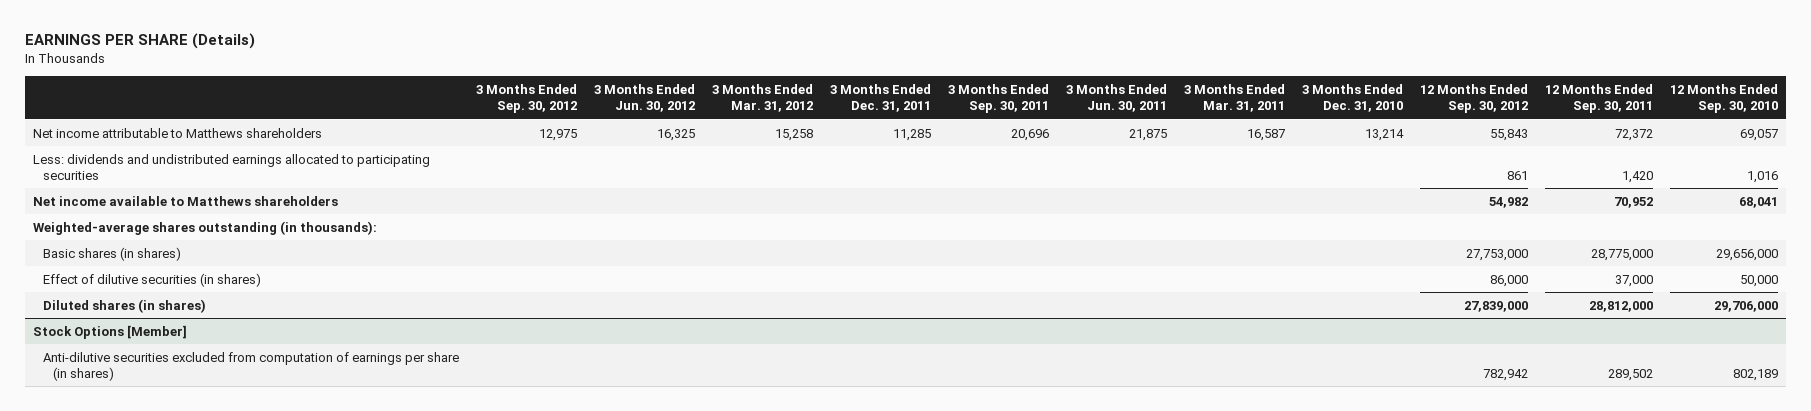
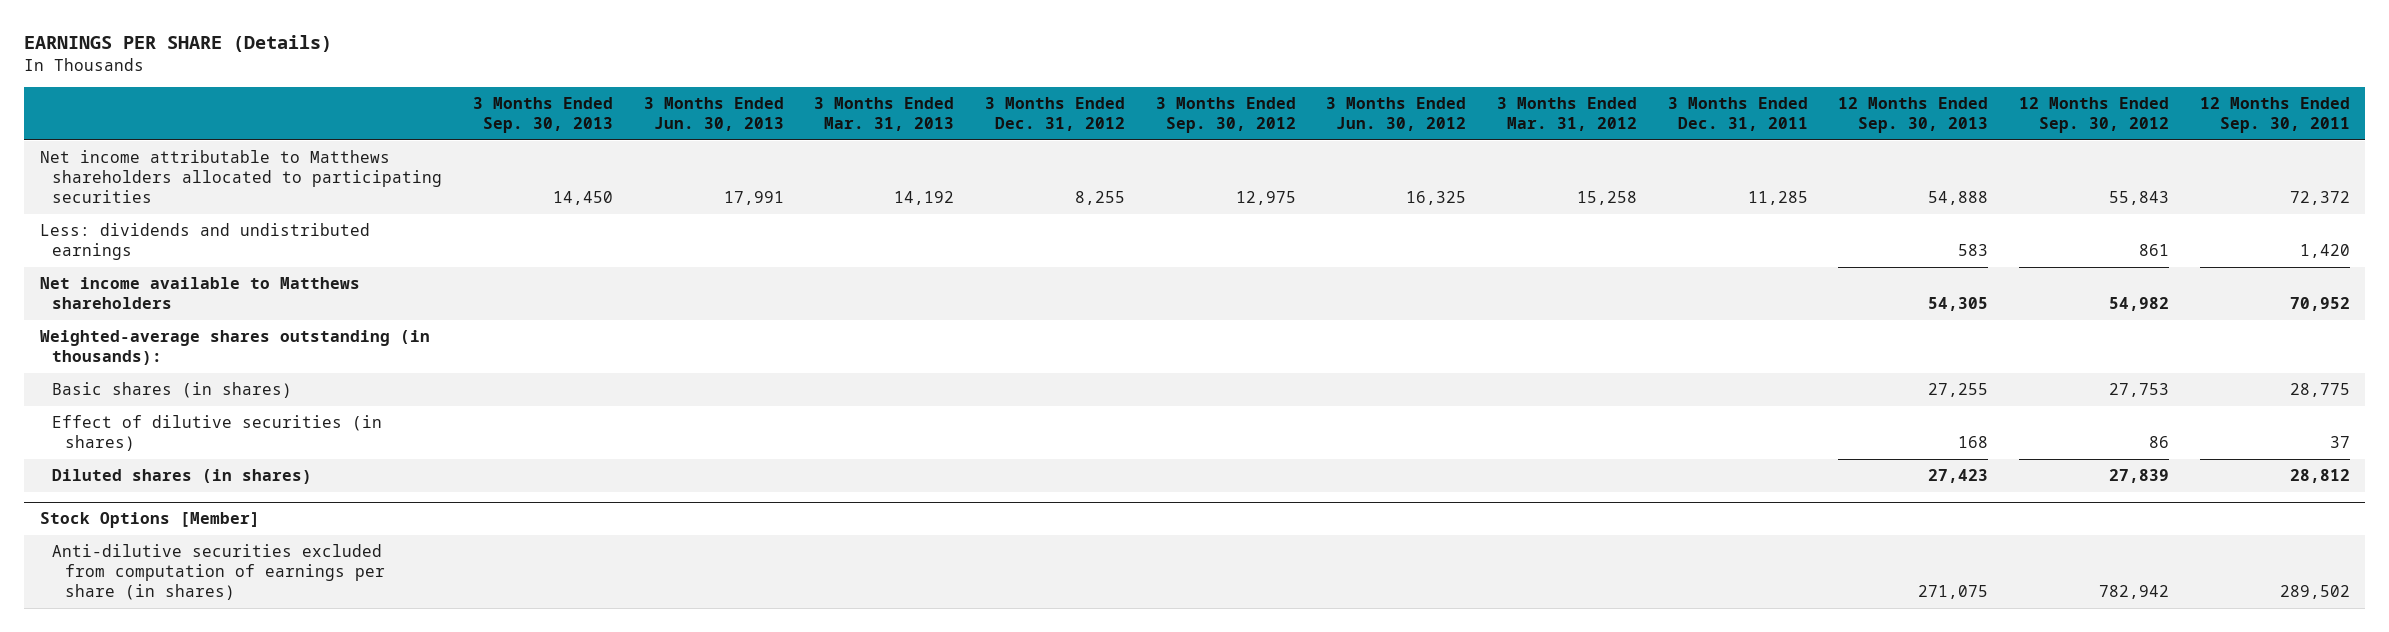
- | 3 Months Ended Sep. 30, 2012 | 3 Months Ended Jun. 30, 2012 | 3 Months Ended Mar. 31, 2012 | 3 Months Ended Dec. 31, 2011 | 3 Months Ended Sep. 30, 2011 | 3 Months Ended Jun. 30, 2011 | 3 Months Ended Mar. 31, 2011 | 3 Months Ended Dec. 31, 2010 | 12 Months Ended Sep. 30, 2012 | 12 Months Ended Sep. 30, 2011 | 12 Months Ended Sep. 30, 2010
+ | 3 Months Ended Sep. 30, 2013 | 3 Months Ended Jun. 30, 2013 | 3 Months Ended Mar. 31, 2013 | 3 Months Ended Dec. 31, 2012 | 3 Months Ended Sep. 30, 2012 | 3 Months Ended Jun. 30, 2012 | 3 Months Ended Mar. 31, 2012 | 3 Months Ended Dec. 31, 2011 | 12 Months Ended Sep. 30, 2013 | 12 Months Ended Sep. 30, 2012 | 12 Months Ended Sep. 30, 2011
- Net income attributable to Matthews shareholders | 12,975 | 16,325 | 15,258 | 11,285 | 20,696 | 21,875 | 16,587 | 13,214 | 55,843 | 72,372 | 69,057
- Less: dividends and undistributed earnings allocated to participating securities | | | | | | | | | 861 | 1,420 | 1,016
+ Net income attributable to Matthews shareholders allocated to participating securities | 14,450 | 17,991 | 14,192 | 8,255 | 12,975 | 16,325 | 15,258 | 11,285 | 54,888 | 55,843 | 72,372
+ Less: dividends and undistributed earnings | | | | | | | | | 583 | 861 | 1,420
- Basic shares (in shares) | | | | | | | | | 27,753,000 | 28,775,000 | 29,656,000
- Effect of dilutive securities (in shares) | | | | | | | | | 86,000 | 37,000 | 50,000
- Diluted shares (in shares) | | | | | | | | | 27,839,000 | 28,812,000 | 29,706,000
+ Basic shares (in shares) | | | | | | | | | 27,255 | 27,753 | 28,775
+ Effect of dilutive securities (in shares) | | | | | | | | | 168 | 86 | 37
+ Diluted shares (in shares) | | | | | | | | | 27,423 | 27,839 | 28,812

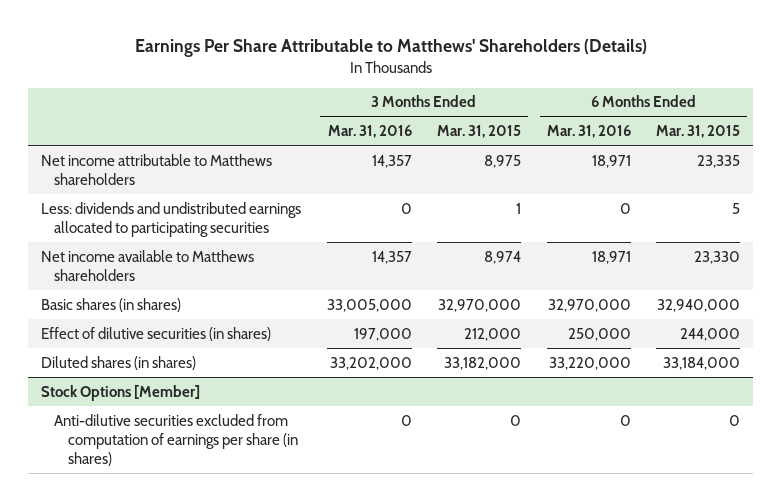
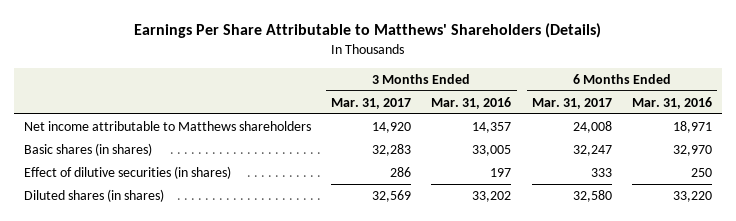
- | 3 Months Ended Mar. 31, 2016 | 3 Months Ended Mar. 31, 2015 | 6 Months Ended Mar. 31, 2016 | 6 Months Ended Mar. 31, 2015
+ | 3 Months Ended Mar. 31, 2017 | 3 Months Ended Mar. 31, 2016 | 6 Months Ended Mar. 31, 2017 | 6 Months Ended Mar. 31, 2016
- Less: dividends and undistributed earnings allocated to participating securities | 0 | 1 | 0 | 5
- Net income available to Matthews shareholders | 14,357 | 8,974 | 18,971 | 23,330
- Basic shares (in shares) | 33,005,000 | 32,970,000 | 32,970,000 | 32,940,000
- Effect of dilutive securities (in shares) | 197,000 | 212,000 | 250,000 | 244,000
- Diluted shares (in shares) | 33,202,000 | 33,182,000 | 33,220,000 | 33,184,000
- Stock Options [Member]
- Anti-dilutive securities excluded from computation of earnings per share (in shares) | 0 | 0 | 0 | 0
+ Basic shares (in shares) | 32,283 | 33,005 | 32,247 | 32,970
+ Effect of dilutive securities (in shares) | 286 | 197 | 333 | 250
+ Diluted shares (in shares) | 32,569 | 33,202 | 32,580 | 33,220

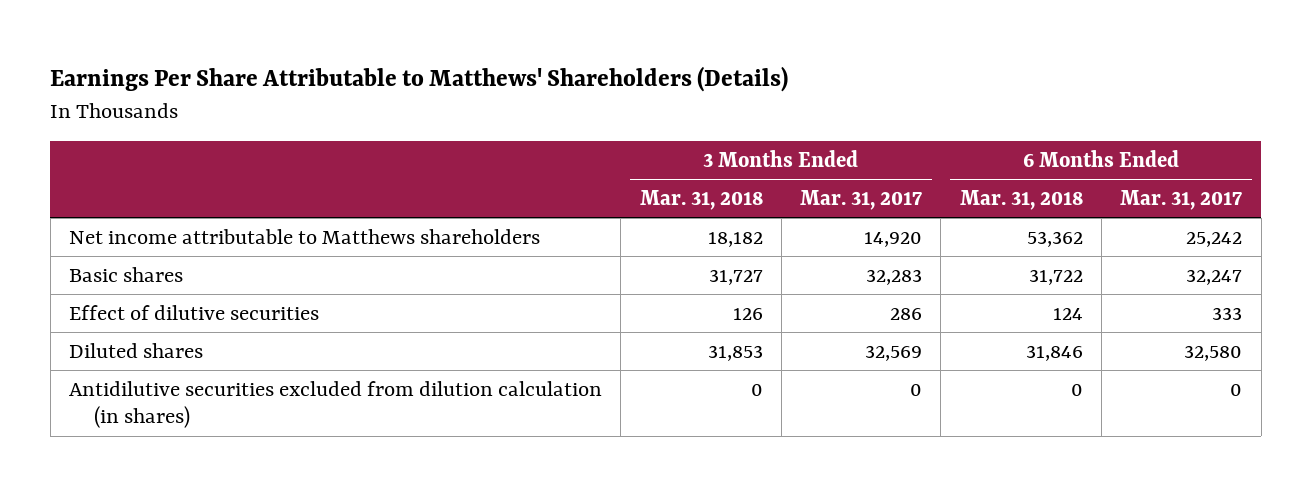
- | 3 Months Ended Mar. 31, 2017 | 3 Months Ended Mar. 31, 2016 | 6 Months Ended Mar. 31, 2017 | 6 Months Ended Mar. 31, 2016
+ | 3 Months Ended Mar. 31, 2018 | 3 Months Ended Mar. 31, 2017 | 6 Months Ended Mar. 31, 2018 | 6 Months Ended Mar. 31, 2017
- Net income attributable to Matthews shareholders | 14,920 | 14,357 | 24,008 | 18,971
- Basic shares (in shares) | 32,283 | 33,005 | 32,247 | 32,970
- Effect of dilutive securities (in shares) | 286 | 197 | 333 | 250
- Diluted shares (in shares) | 32,569 | 33,202 | 32,580 | 33,220
+ Net income attributable to Matthews shareholders | 18,182 | 14,920 | 53,362 | 25,242
+ Basic shares | 31,727 | 32,283 | 31,722 | 32,247
+ Effect of dilutive securities | 126 | 286 | 124 | 333
+ Diluted shares | 31,853 | 32,569 | 31,846 | 32,580
+ Antidilutive securities excluded from dilution calculation (in shares) | 0 | 0 | 0 | 0

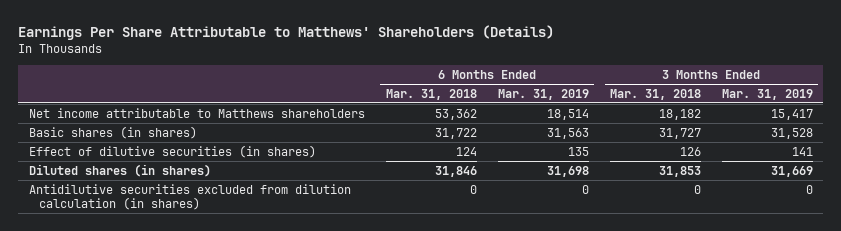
- | 3 Months Ended Mar. 31, 2018 | 3 Months Ended Mar. 31, 2017 | 6 Months Ended Mar. 31, 2018 | 6 Months Ended Mar. 31, 2017
+ | 6 Months Ended Mar. 31, 2018 | 6 Months Ended Mar. 31, 2019 | 3 Months Ended Mar. 31, 2018 | 3 Months Ended Mar. 31, 2019
- Basic shares | 31,727 | 32,283 | 31,722 | 32,247
- Effect of dilutive securities | 126 | 286 | 124 | 333
- Diluted shares | 31,853 | 32,569 | 31,846 | 32,580
+ Basic shares (in shares) | 31,722 | 31,563 | 31,727 | 31,528
+ Effect of dilutive securities (in shares) | 124 | 135 | 126 | 141
+ Diluted shares (in shares) | 31,846 | 31,698 | 31,853 | 31,669

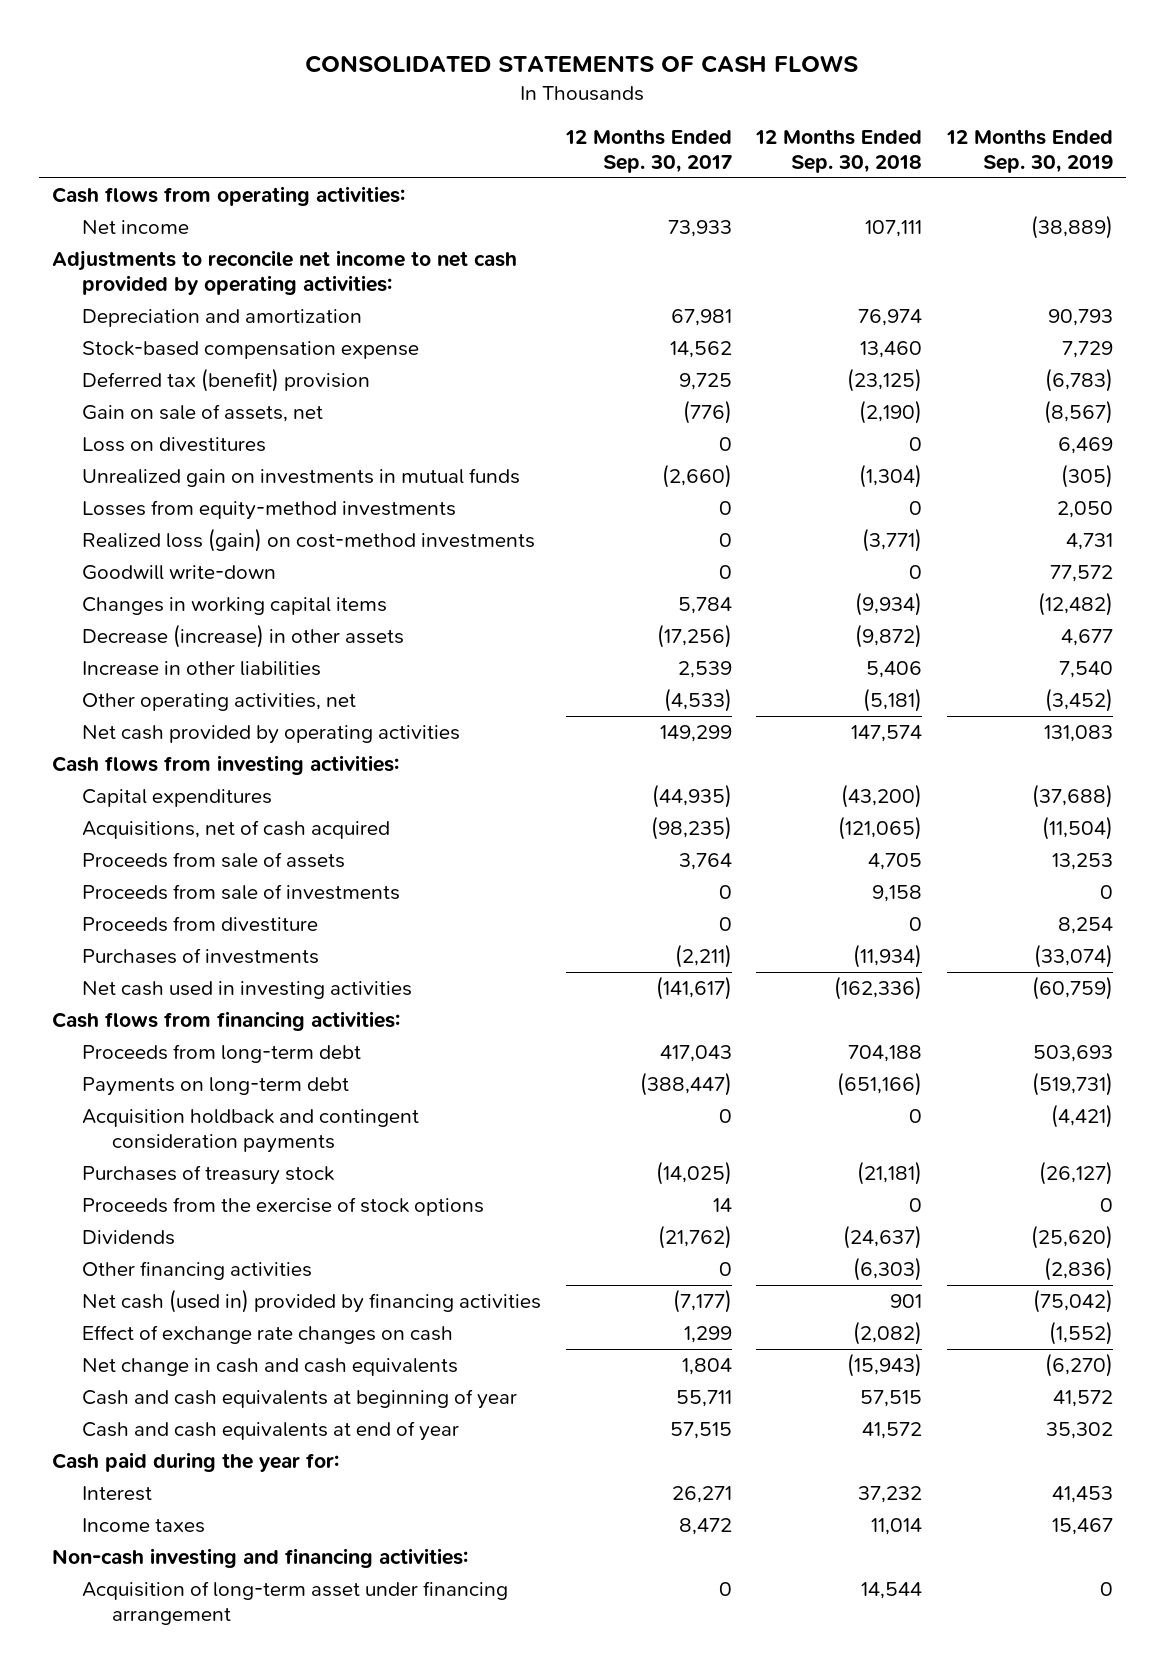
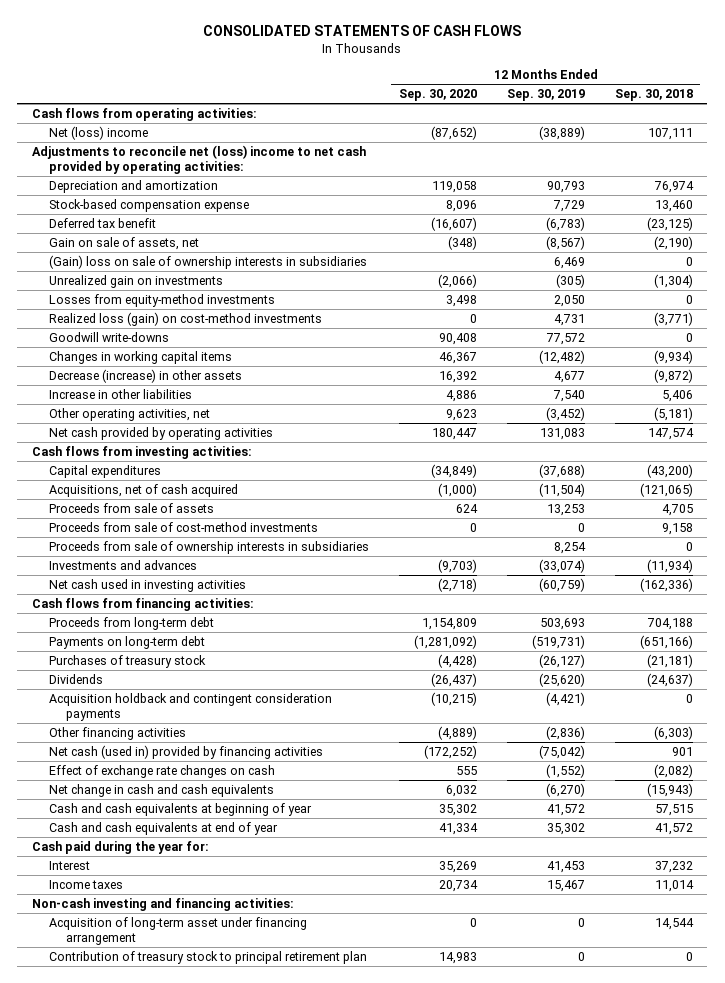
- | 12 Months Ended Sep. 30, 2017 | 12 Months Ended Sep. 30, 2018 | 12 Months Ended Sep. 30, 2019
+ | 12 Months Ended Sep. 30, 2020 | 12 Months Ended Sep. 30, 2019 | 12 Months Ended Sep. 30, 2018
- Net income | 73,933 | 107,111 | (38,889)
- Adjustments to reconcile net income to net cash provided by operating activities:
+ Net (loss) income | (87,652) | (38,889) | 107,111
+ Adjustments to reconcile net (loss) income to net cash provided by operating activities:
- Deferred tax (benefit) provision | 9,725 | (23,125) | (6,783)
+ Deferred tax benefit | (16,607) | (6,783) | (23,125)
- Loss on divestitures | 0 | 0 | 6,469
- Unrealized gain on investments in mutual funds | (2,660) | (1,304) | (305)
+ (Gain) loss on sale of ownership interests in subsidiaries | | 6,469 | 0
+ Unrealized gain on investments | (2,066) | (305) | (1,304)
- Goodwill write-down | 0 | 0 | 77,572
+ Goodwill write-downs | 90,408 | 77,572 | 0
- Proceeds from sale of investments | 0 | 9,158 | 0
- Proceeds from divestiture | 0 | 0 | 8,254
- Purchases of investments | (2,211) | (11,934) | (33,074)
+ Proceeds from sale of cost-method investments | 0 | 0 | 9,158
+ Proceeds from sale of ownership interests in subsidiaries | | 8,254 | 0
+ Investments and advances | (9,703) | (33,074) | (11,934)
- Proceeds from the exercise of stock options | 14 | 0 | 0
moved down: Acquisition holdback and contingent consideration payments | (10,215) | (4,421) | 0
+ Contribution of treasury stock to principal retirement plan | 14,983 | 0 | 0

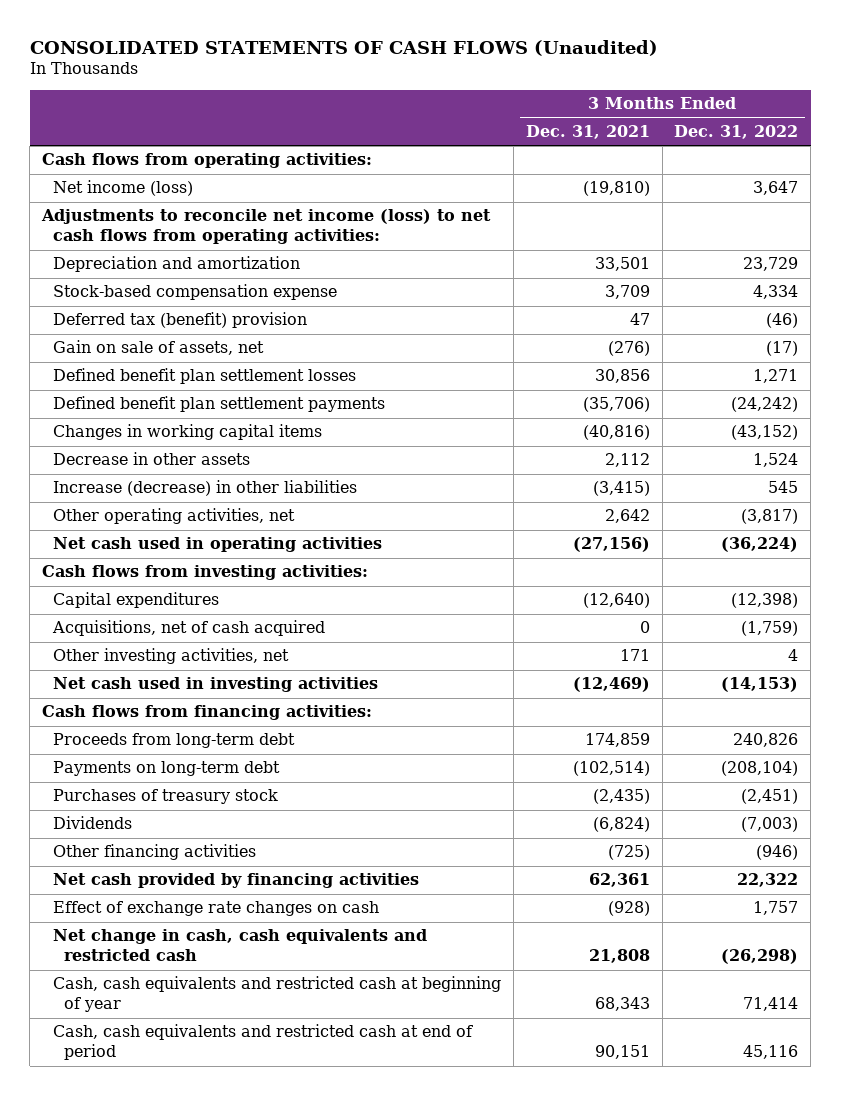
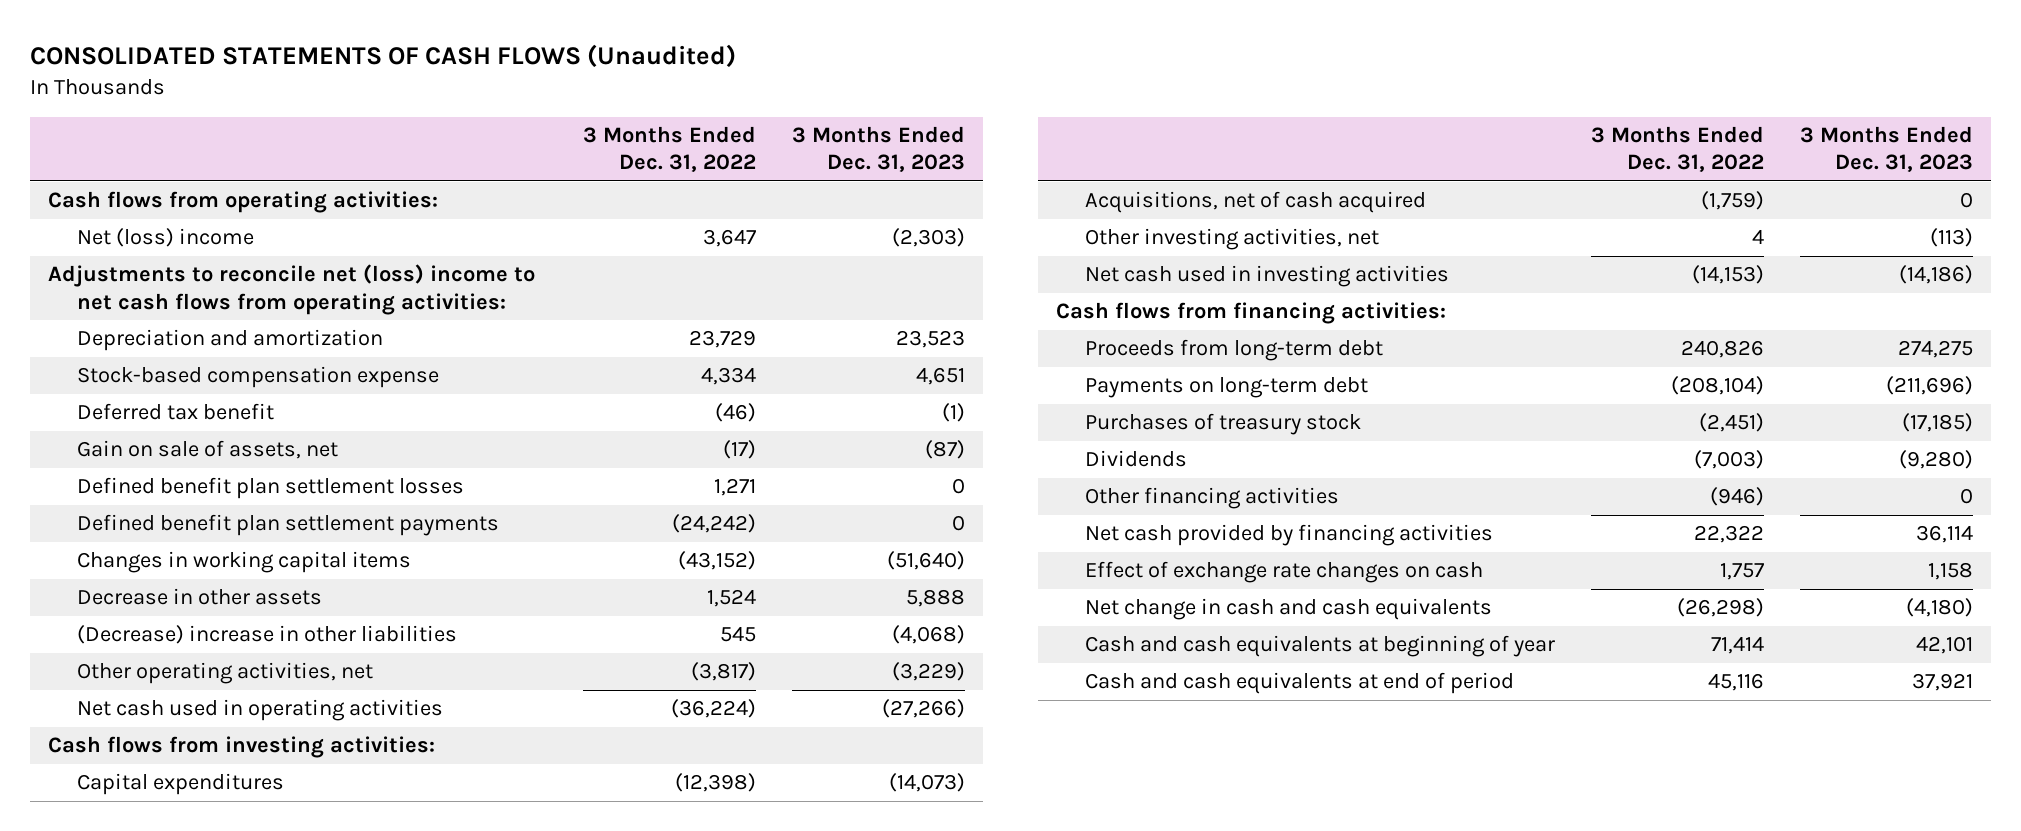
- | 3 Months Ended Dec. 31, 2021 | 3 Months Ended Dec. 31, 2022
+ | 3 Months Ended Dec. 31, 2022 | 3 Months Ended Dec. 31, 2023
- Net income (loss) | (19,810) | 3,647
- Adjustments to reconcile net income (loss) to net cash flows from operating activities:
+ Net (loss) income | 3,647 | (2,303)
+ Adjustments to reconcile net (loss) income to net cash flows from operating activities:
- Deferred tax (benefit) provision | 47 | (46)
+ Deferred tax benefit | (46) | (1)
- Increase (decrease) in other liabilities | (3,415) | 545
+ (Decrease) increase in other liabilities | 545 | (4,068)
- Net change in cash, cash equivalents and restricted cash | 21,808 | (26,298)
- Cash, cash equivalents and restricted cash at beginning of year | 68,343 | 71,414
- Cash, cash equivalents and restricted cash at end of period | 90,151 | 45,116
+ Net change in cash and cash equivalents | (26,298) | (4,180)
+ Cash and cash equivalents at beginning of year | 71,414 | 42,101
+ Cash and cash equivalents at end of period | 45,116 | 37,921

